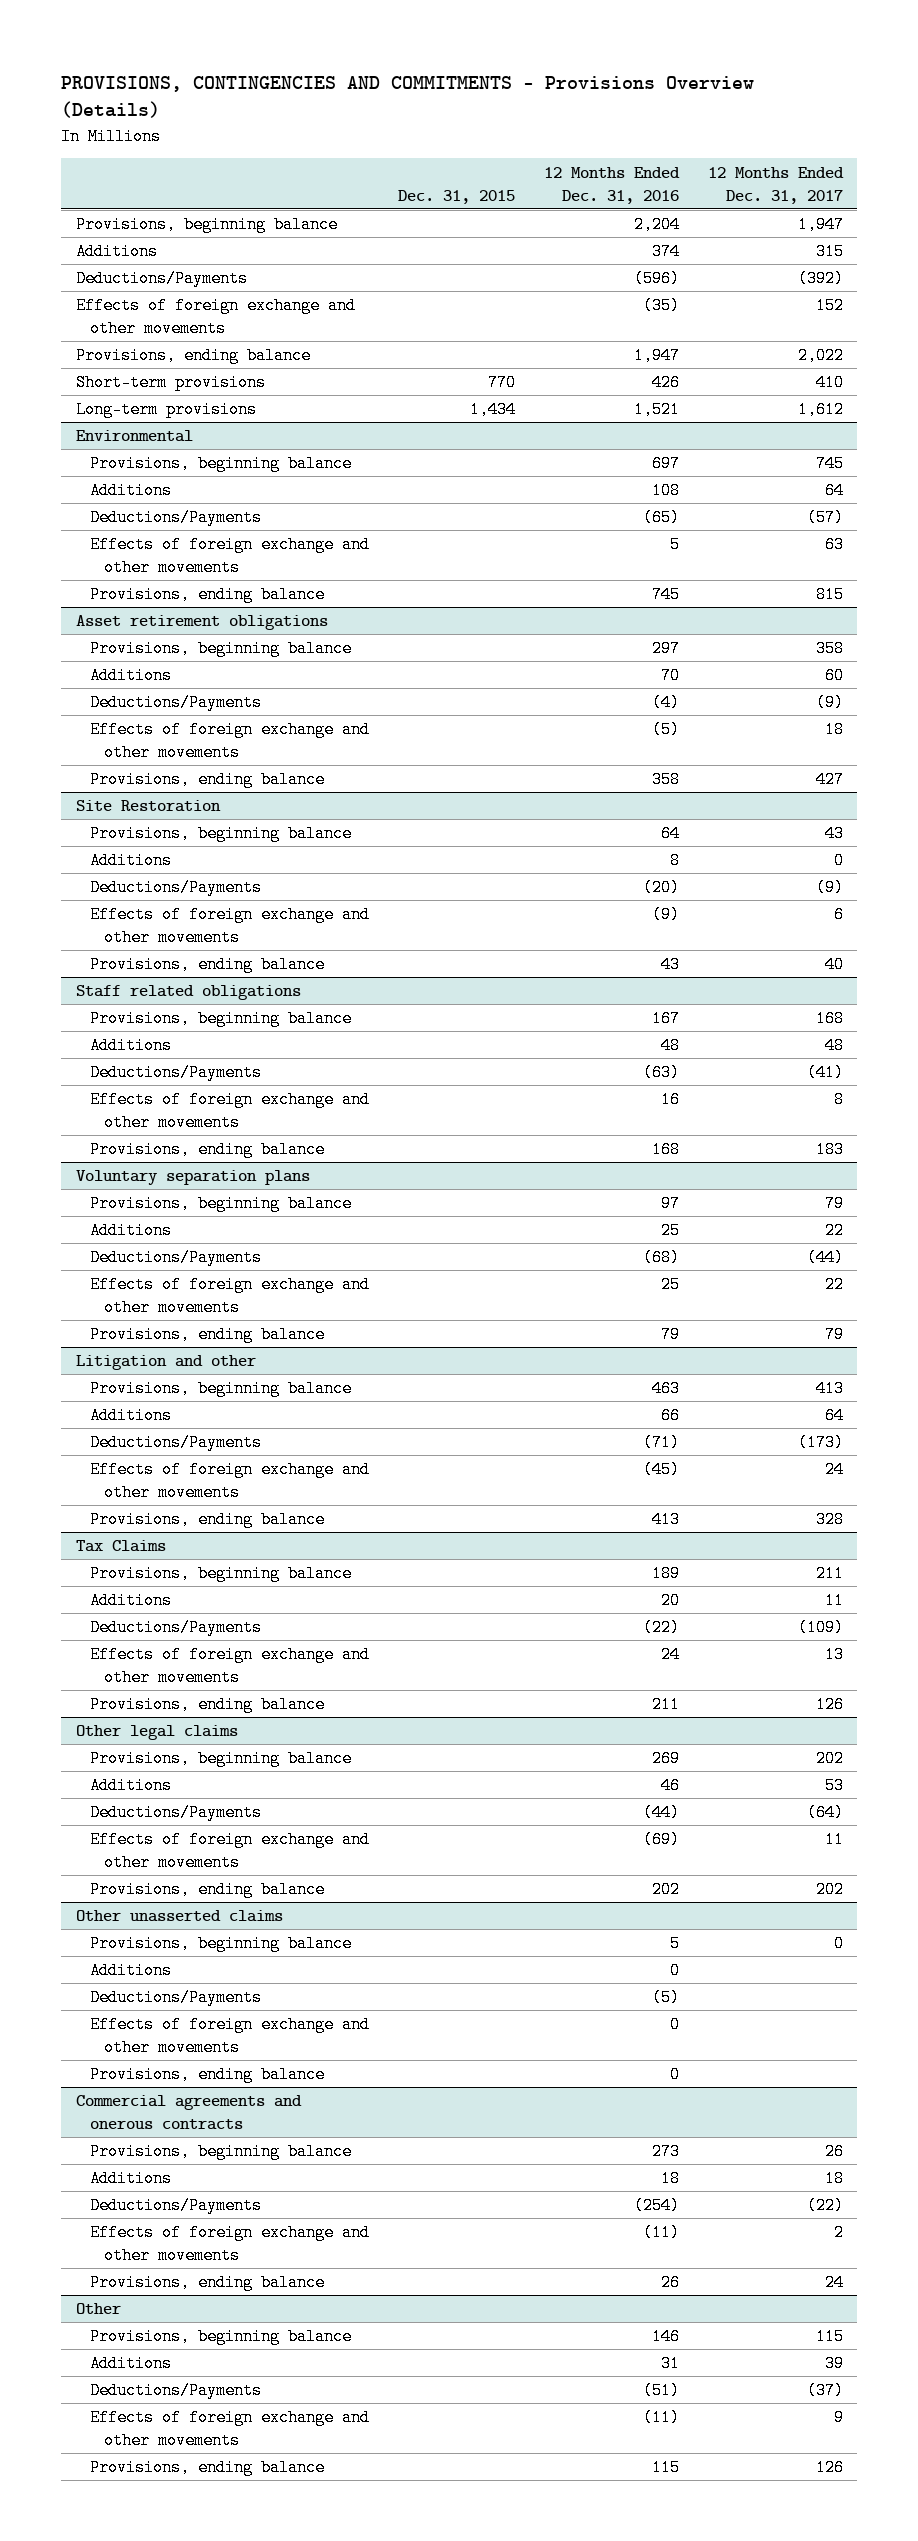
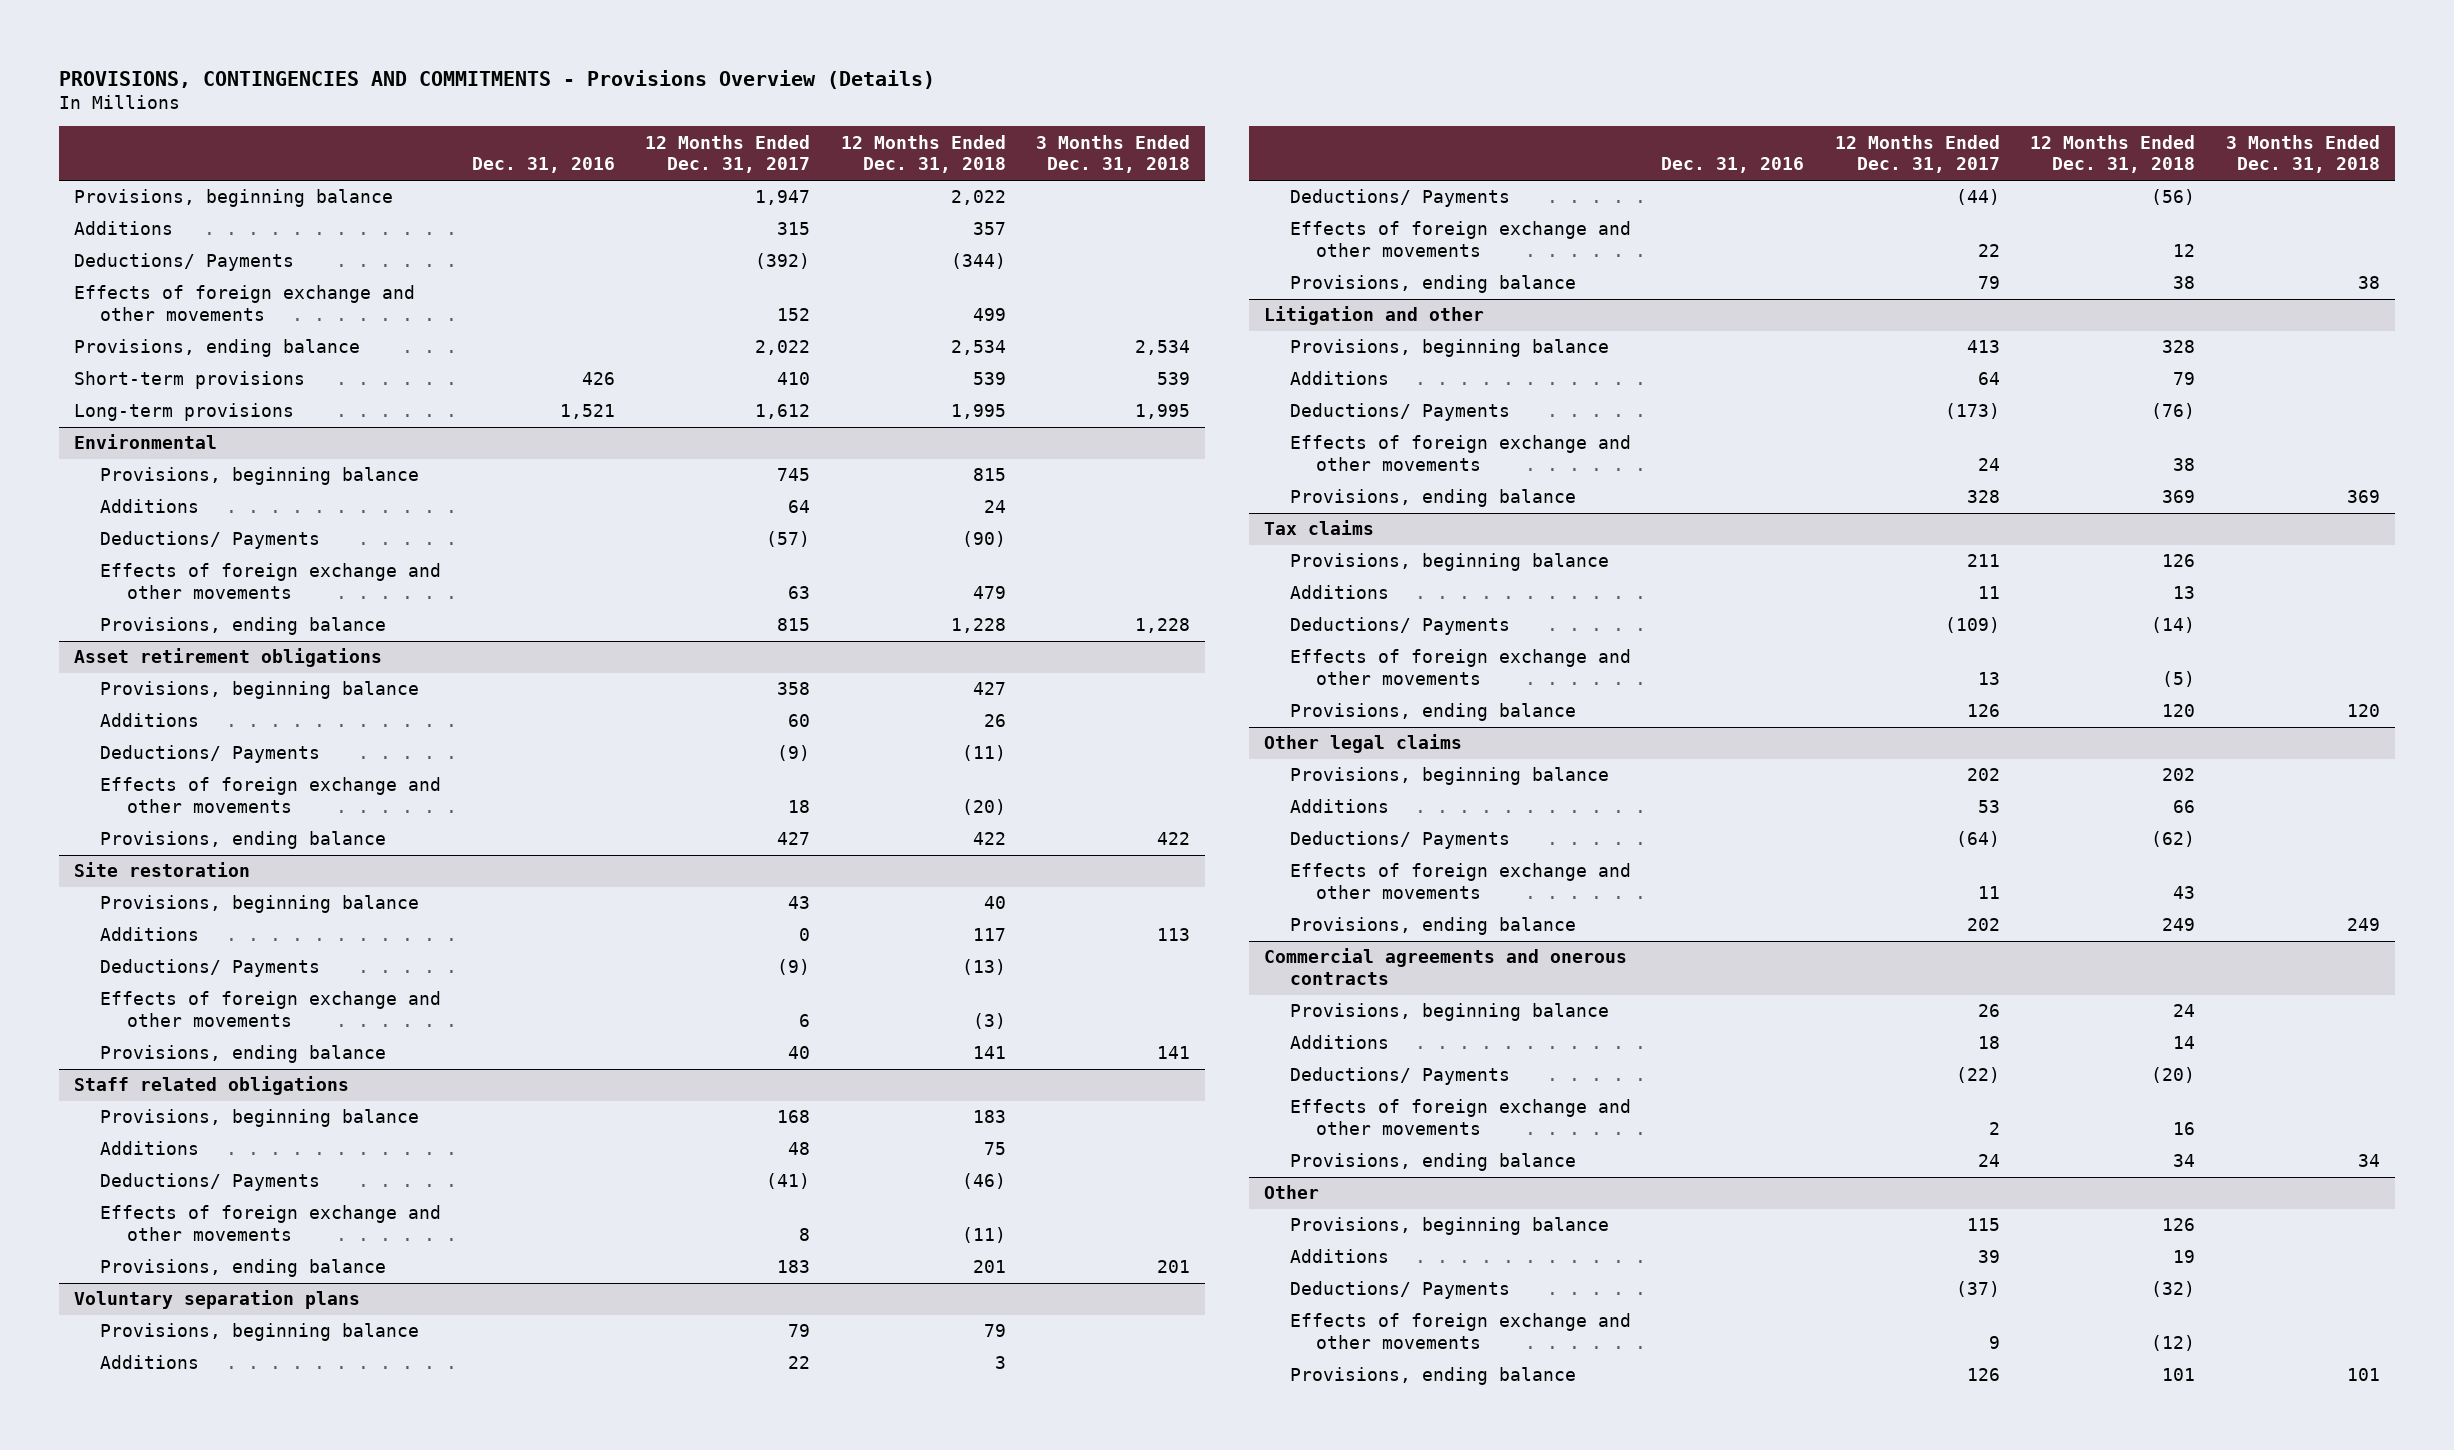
- | Dec. 31, 2015 | 12 Months Ended Dec. 31, 2016 | 12 Months Ended Dec. 31, 2017
+ | Dec. 31, 2016 | 12 Months Ended Dec. 31, 2017 | 12 Months Ended Dec. 31, 2018 | 3 Months Ended Dec. 31, 2018
- Deductions/Payments | | (596) | (392)
+ Deductions/ Payments | | (392) | (344) |
@ Environmental
- Deductions/Payments | | (65) | (57)
+ Deductions/ Payments | | (57) | (90) |
@ Asset retirement obligations
- Deductions/Payments | | (4) | (9)
+ Deductions/ Payments | | (9) | (11) |
- Site Restoration
+ Site restoration
- Deductions/Payments | | (20) | (9)
+ Deductions/ Payments | | (9) | (13) |
@ Staff related obligations
- Deductions/Payments | | (63) | (41)
+ Deductions/ Payments | | (41) | (46) |
@ Voluntary separation plans
- Deductions/Payments | | (68) | (44)
+ Deductions/ Payments | | (44) | (56) |
@ Litigation and other
- Deductions/Payments | | (71) | (173)
+ Deductions/ Payments | | (173) | (76) |
- Tax Claims
+ Tax claims
- Deductions/Payments | | (22) | (109)
+ Deductions/ Payments | | (109) | (14) |
@ Other legal claims
- Deductions/Payments | | (44) | (64)
+ Deductions/ Payments | | (64) | (62) |
- Other unasserted claims
- Provisions, beginning balance | | 5 | 0
- Additions | | 0 |
- Deductions/Payments | | (5) |
- Effects of foreign exchange and other movements | | 0 |
- Provisions, ending balance | | 0 |
@ Commercial agreements and onerous contracts
- Deductions/Payments | | (254) | (22)
+ Deductions/ Payments | | (22) | (20) |
@ Other
- Deductions/Payments | | (51) | (37)
+ Deductions/ Payments | | (37) | (32) |

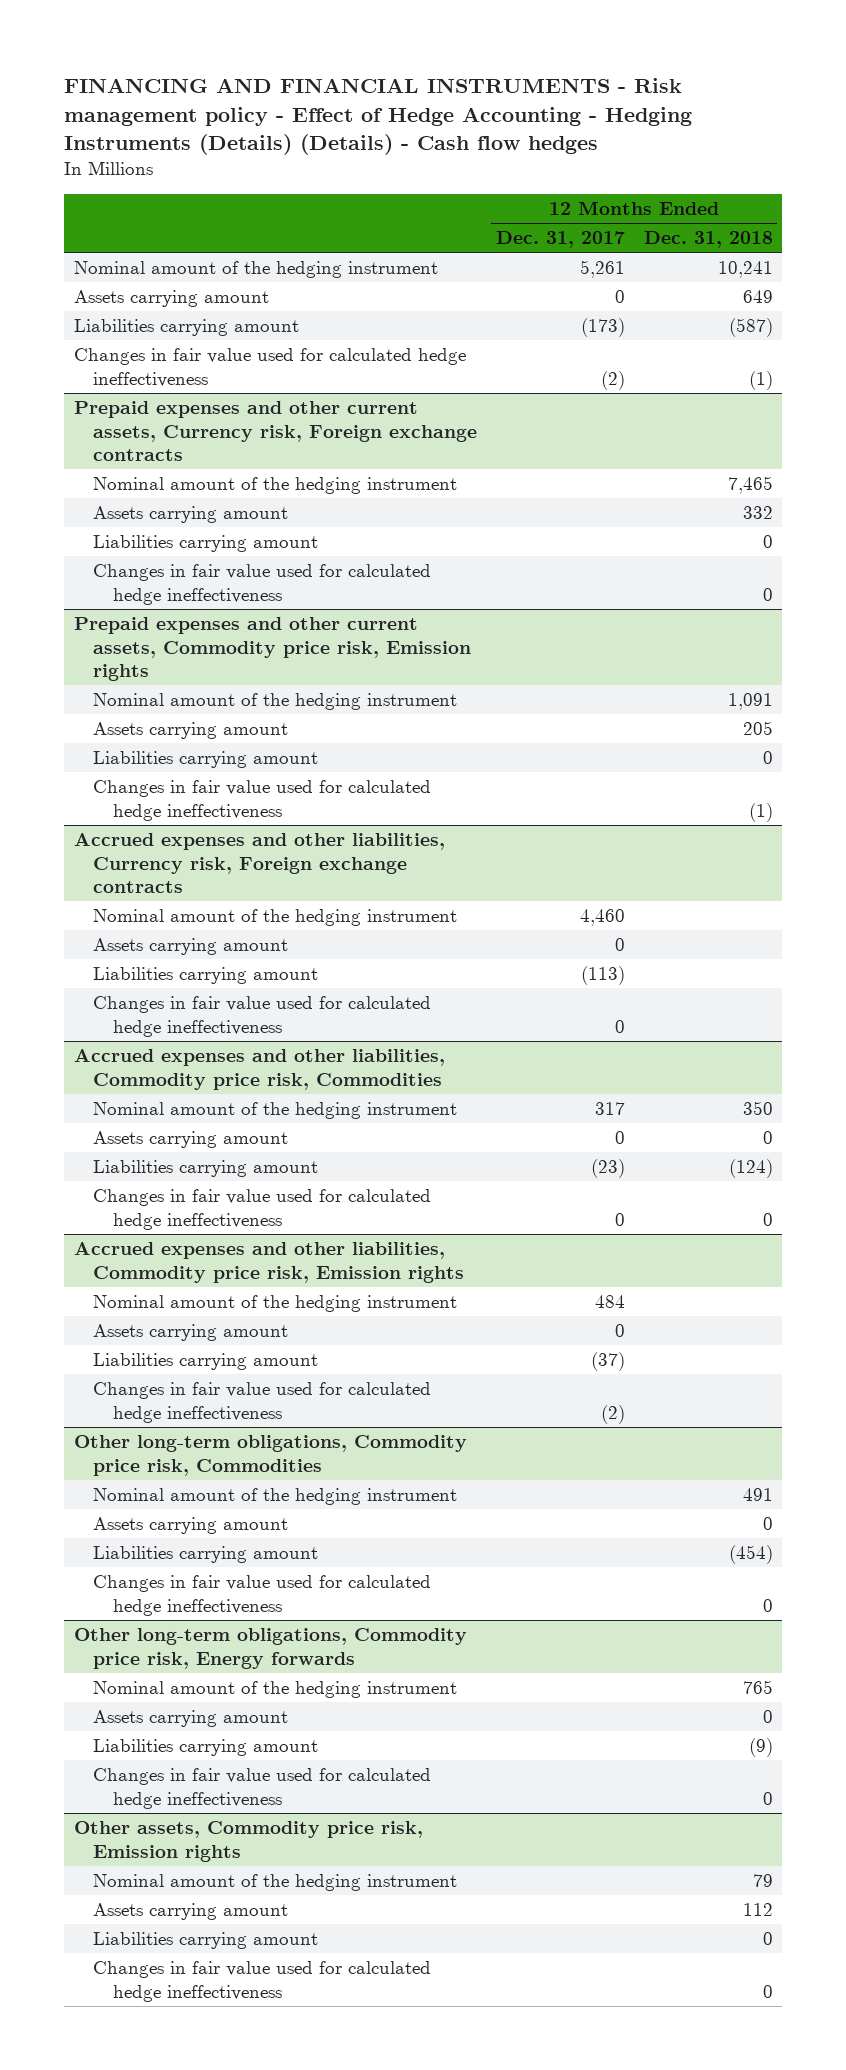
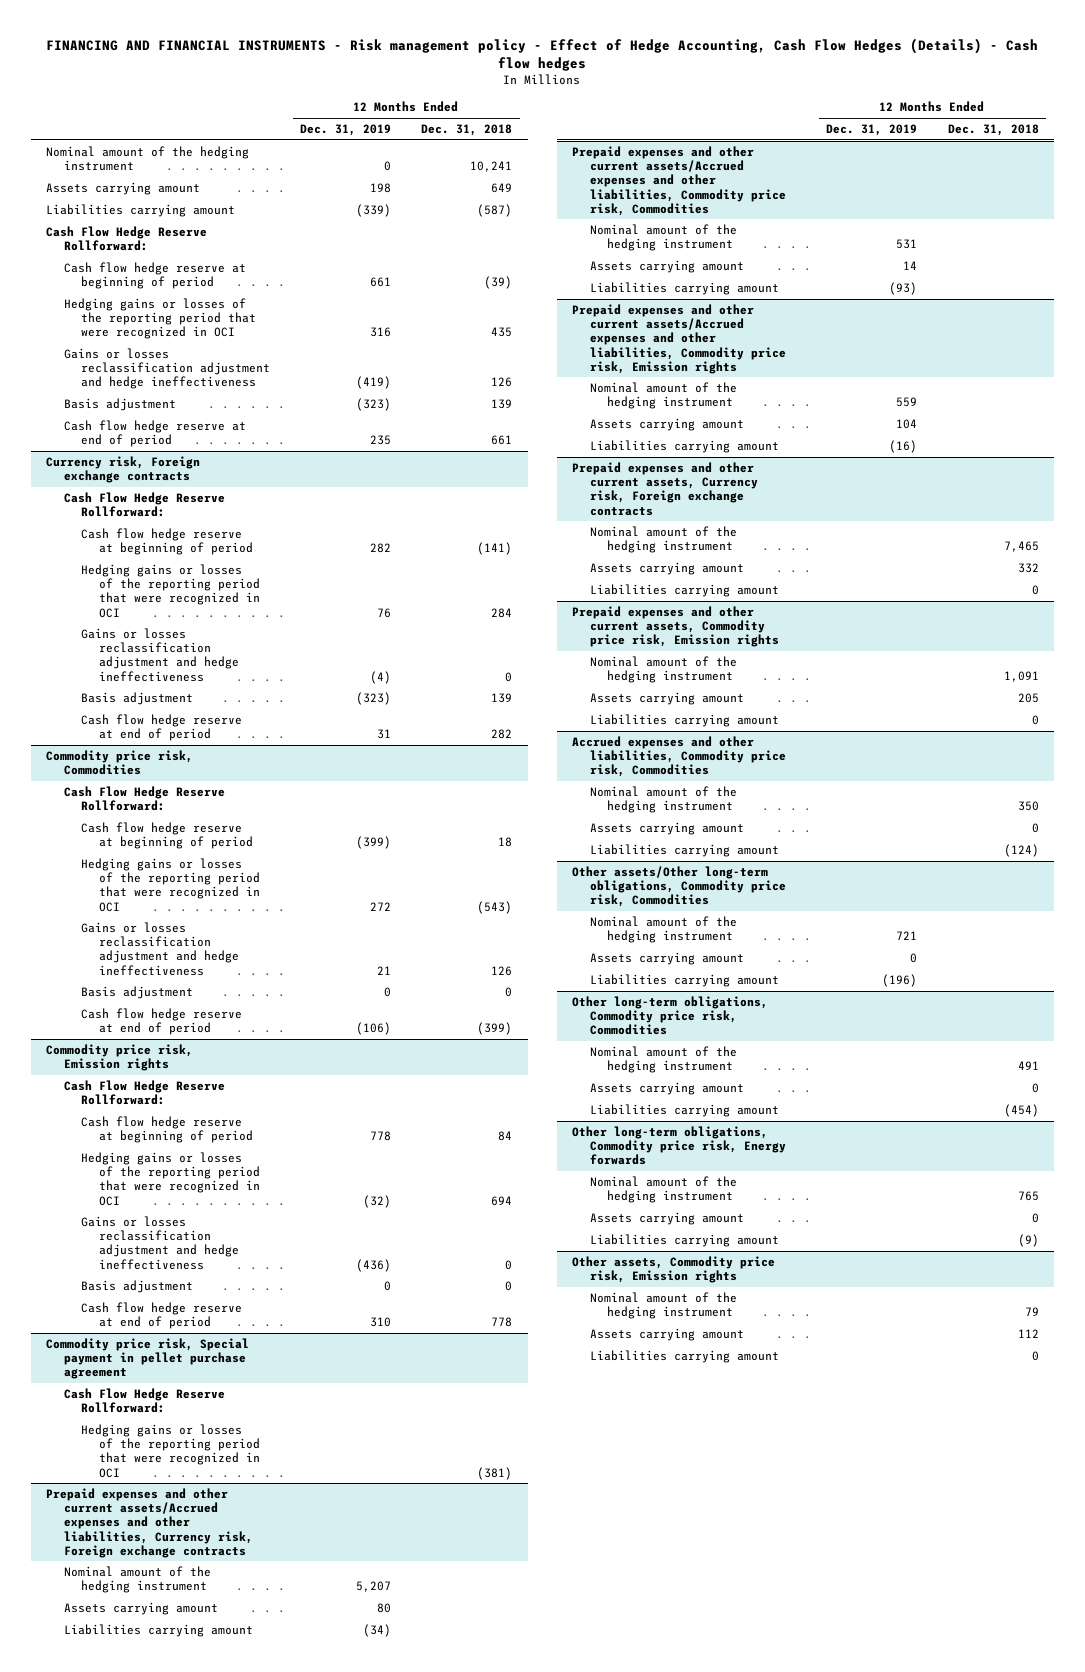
- FINANCING AND FINANCIAL INSTRUMENTS - Risk management policy - Effect of Hedge Accounting - Hedging Instruments (Details) (Details) - Cash flow hedges
+ FINANCING AND FINANCIAL INSTRUMENTS - Risk management policy - Effect of Hedge Accounting, Cash Flow Hedges (Details) - Cash flow hedges
- | 12 Months Ended Dec. 31, 2017 | 12 Months Ended Dec. 31, 2018
+ | 12 Months Ended Dec. 31, 2019 | 12 Months Ended Dec. 31, 2018
- Changes in fair value used for calculated hedge ineffectiveness | (2) | (1)
+ Cash Flow Hedge Reserve Rollforward:
+ Cash flow hedge reserve at beginning of period | 661 | (39)
+ Hedging gains or losses of the reporting period that were recognized in OCI | 316 | 435
+ Gains or losses reclassification adjustment and hedge ineffectiveness | (419) | 126
+ Basis adjustment | (323) | 139
+ Cash flow hedge reserve at end of period | 235 | 661
+ Currency risk, Foreign exchange contracts
+ Cash Flow Hedge Reserve Rollforward:
+ Cash flow hedge reserve at beginning of period | 282 | (141)
+ Hedging gains or losses of the reporting period that were recognized in OCI | 76 | 284
+ Gains or losses reclassification adjustment and hedge ineffectiveness | (4) | 0
+ Basis adjustment | (323) | 139
+ Cash flow hedge reserve at end of period | 31 | 282
+ Commodity price risk, Commodities
+ Cash Flow Hedge Reserve Rollforward:
+ Cash flow hedge reserve at beginning of period | (399) | 18
+ Hedging gains or losses of the reporting period that were recognized in OCI | 272 | (543)
+ Gains or losses reclassification adjustment and hedge ineffectiveness | 21 | 126
+ Basis adjustment | 0 | 0
+ Cash flow hedge reserve at end of period | (106) | (399)
+ Commodity price risk, Emission rights
+ Cash Flow Hedge Reserve Rollforward:
+ Cash flow hedge reserve at beginning of period | 778 | 84
+ Hedging gains or losses of the reporting period that were recognized in OCI | (32) | 694
+ Gains or losses reclassification adjustment and hedge ineffectiveness | (436) | 0
+ Basis adjustment | 0 | 0
+ Cash flow hedge reserve at end of period | 310 | 778
+ Commodity price risk, Special payment in pellet purchase agreement
+ Cash Flow Hedge Reserve Rollforward:
+ Hedging gains or losses of the reporting period that were recognized in OCI | | (381)
+ Prepaid expenses and other current assets/Accrued expenses and other liabilities, Currency risk, Foreign exchange contracts
+ Nominal amount of the hedging instrument | 5,207 |
+ Assets carrying amount | 80 |
+ Liabilities carrying amount | (34) |
+ Prepaid expenses and other current assets/Accrued expenses and other liabilities, Commodity price risk, Commodities
+ Nominal amount of the hedging instrument | 531 |
+ Assets carrying amount | 14 |
+ Liabilities carrying amount | (93) |
+ Prepaid expenses and other current assets/Accrued expenses and other liabilities, Commodity price risk, Emission rights
+ Nominal amount of the hedging instrument | 559 |
+ Assets carrying amount | 104 |
+ Liabilities carrying amount | (16) |
@ Prepaid expenses and other current assets, Currency risk, Foreign exchange contracts
- Changes in fair value used for calculated hedge ineffectiveness | | 0
@ Prepaid expenses and other current assets, Commodity price risk, Emission rights
- Changes in fair value used for calculated hedge ineffectiveness | | (1)
- Accrued expenses and other liabilities, Currency risk, Foreign exchange contracts
- Nominal amount of the hedging instrument | 4,460 |
- Assets carrying amount | 0 |
- Liabilities carrying amount | (113) |
- Changes in fair value used for calculated hedge ineffectiveness | 0 |
@ Accrued expenses and other liabilities, Commodity price risk, Commodities
- Changes in fair value used for calculated hedge ineffectiveness | 0 | 0
- Accrued expenses and other liabilities, Commodity price risk, Emission rights
+ Other assets/Other long-term obligations, Commodity price risk, Commodities
- Changes in fair value used for calculated hedge ineffectiveness | (2) |
@ Other long-term obligations, Commodity price risk, Commodities
- Changes in fair value used for calculated hedge ineffectiveness | | 0
@ Other long-term obligations, Commodity price risk, Energy forwards
- Changes in fair value used for calculated hedge ineffectiveness | | 0
@ Other assets, Commodity price risk, Emission rights
- Changes in fair value used for calculated hedge ineffectiveness | | 0

